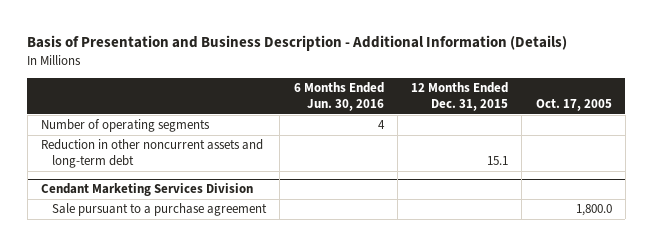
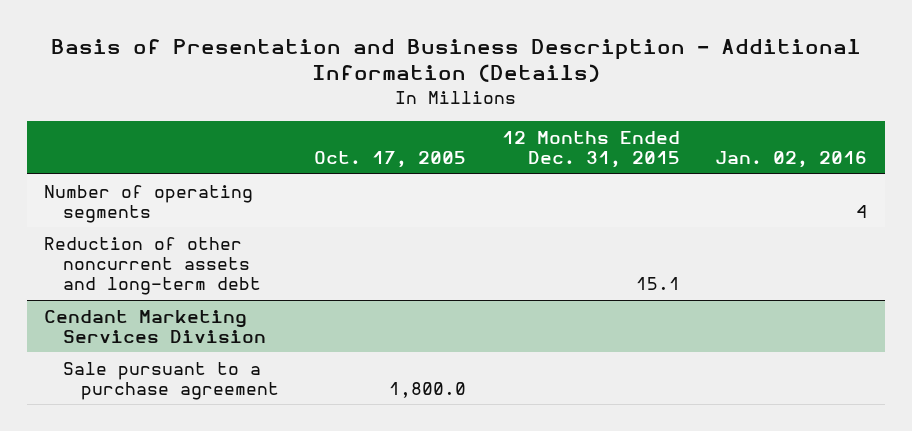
- | 6 Months Ended Jun. 30, 2016 | 12 Months Ended Dec. 31, 2015 | Oct. 17, 2005
+ | Oct. 17, 2005 | 12 Months Ended Dec. 31, 2015 | Jan. 02, 2016
- Reduction in other noncurrent assets and long-term debt | | 15.1 |
+ Reduction of other noncurrent assets and long-term debt | | 15.1 |

